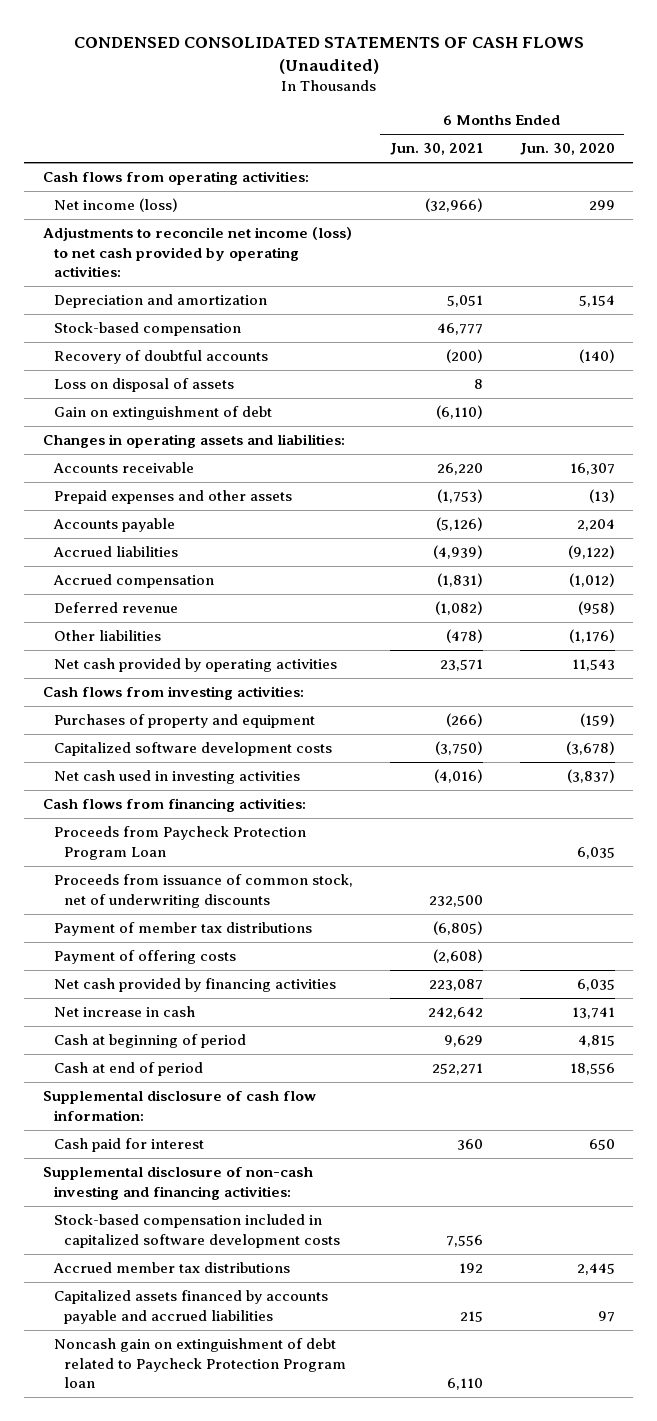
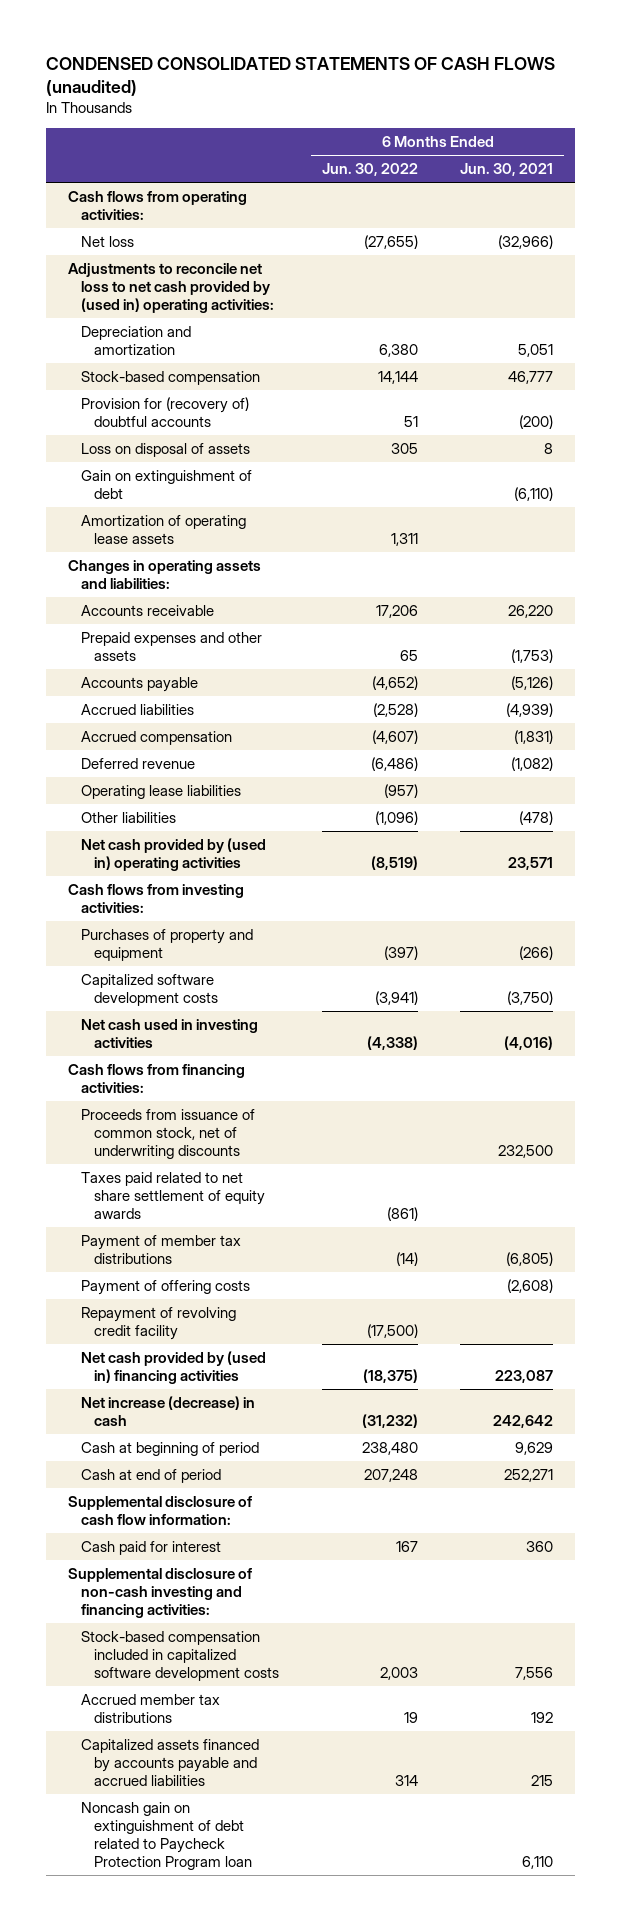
- CONDENSED CONSOLIDATED STATEMENTS OF CASH FLOWS (Unaudited)
+ CONDENSED CONSOLIDATED STATEMENTS OF CASH FLOWS (unaudited)
- | 6 Months Ended Jun. 30, 2021 | 6 Months Ended Jun. 30, 2020
+ | 6 Months Ended Jun. 30, 2022 | 6 Months Ended Jun. 30, 2021
- Net income (loss) | (32,966) | 299
- Adjustments to reconcile net income (loss) to net cash provided by operating activities:
+ Net loss | (27,655) | (32,966)
+ Adjustments to reconcile net loss to net cash provided by (used in) operating activities:
- Recovery of doubtful accounts | (200) | (140)
+ Provision for (recovery of) doubtful accounts | 51 | (200)
+ Amortization of operating lease assets | 1,311 |
+ Operating lease liabilities | (957) |
- Net cash provided by operating activities | 23,571 | 11,543
+ Net cash provided by (used in) operating activities | (8,519) | 23,571
- Proceeds from Paycheck Protection Program Loan | | 6,035
+ Taxes paid related to net share settlement of equity awards | (861) |
- Net cash provided by financing activities | 223,087 | 6,035
- Net increase in cash | 242,642 | 13,741
+ Repayment of revolving credit facility | (17,500) |
+ Net cash provided by (used in) financing activities | (18,375) | 223,087
+ Net increase (decrease) in cash | (31,232) | 242,642

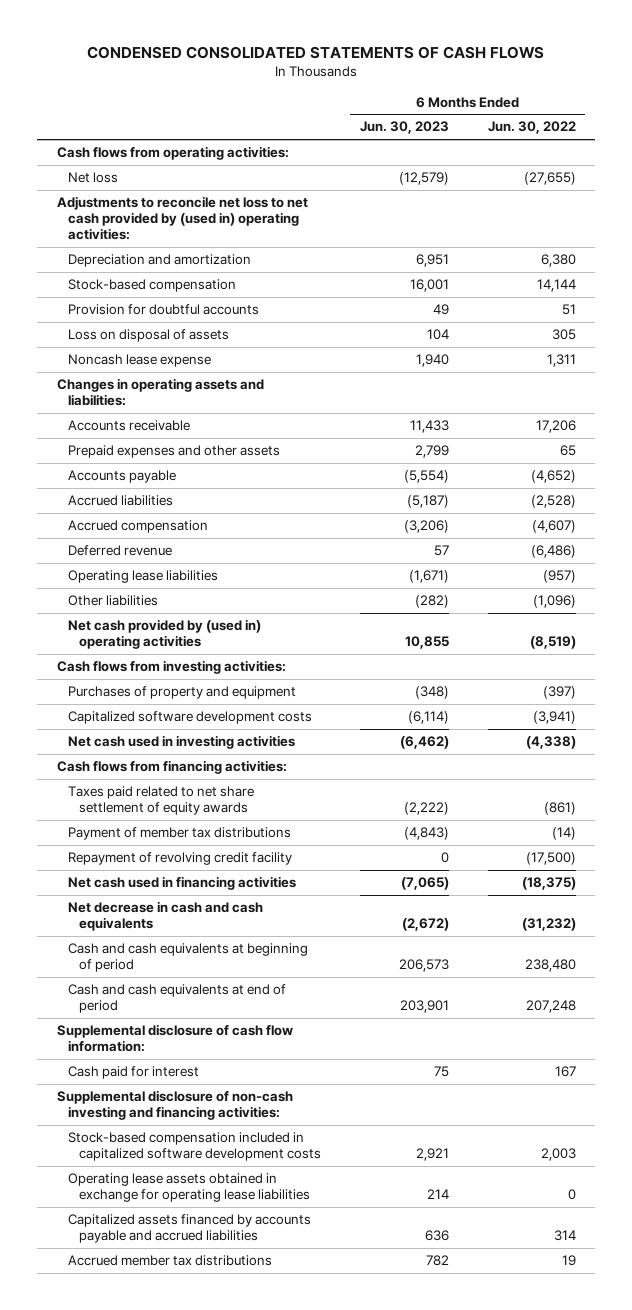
- CONDENSED CONSOLIDATED STATEMENTS OF CASH FLOWS (unaudited)
+ CONDENSED CONSOLIDATED STATEMENTS OF CASH FLOWS
- | 6 Months Ended Jun. 30, 2022 | 6 Months Ended Jun. 30, 2021
+ | 6 Months Ended Jun. 30, 2023 | 6 Months Ended Jun. 30, 2022
- Provision for (recovery of) doubtful accounts | 51 | (200)
+ Provision for doubtful accounts | 49 | 51
- Gain on extinguishment of debt | | (6,110)
- Amortization of operating lease assets | 1,311 |
+ Noncash lease expense | 1,940 | 1,311
- Proceeds from issuance of common stock, net of underwriting discounts | | 232,500
- Payment of offering costs | | (2,608)
- Net cash provided by (used in) financing activities | (18,375) | 223,087
- Net increase (decrease) in cash | (31,232) | 242,642
- Cash at beginning of period | 238,480 | 9,629
- Cash at end of period | 207,248 | 252,271
+ Net cash used in financing activities | (7,065) | (18,375)
+ Net decrease in cash and cash equivalents | (2,672) | (31,232)
+ Cash and cash equivalents at beginning of period | 206,573 | 238,480
+ Cash and cash equivalents at end of period | 203,901 | 207,248
+ Operating lease assets obtained in exchange for operating lease liabilities | 214 | 0
- Noncash gain on extinguishment of debt related to Paycheck Protection Program loan | | 6,110
moved down: Accrued member tax distributions | 782 | 19

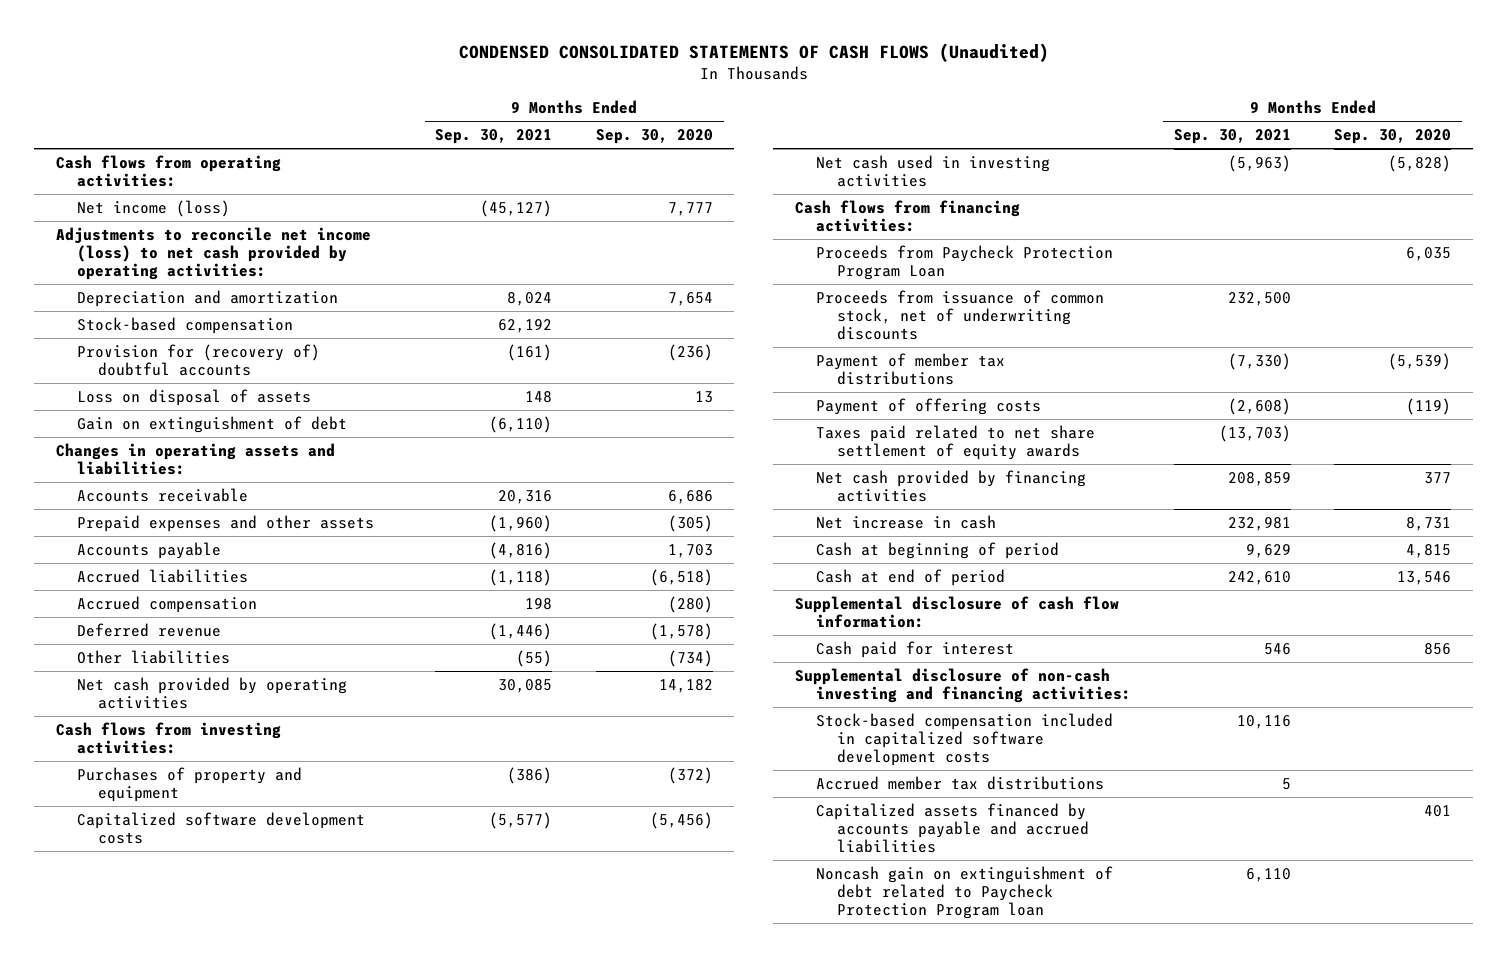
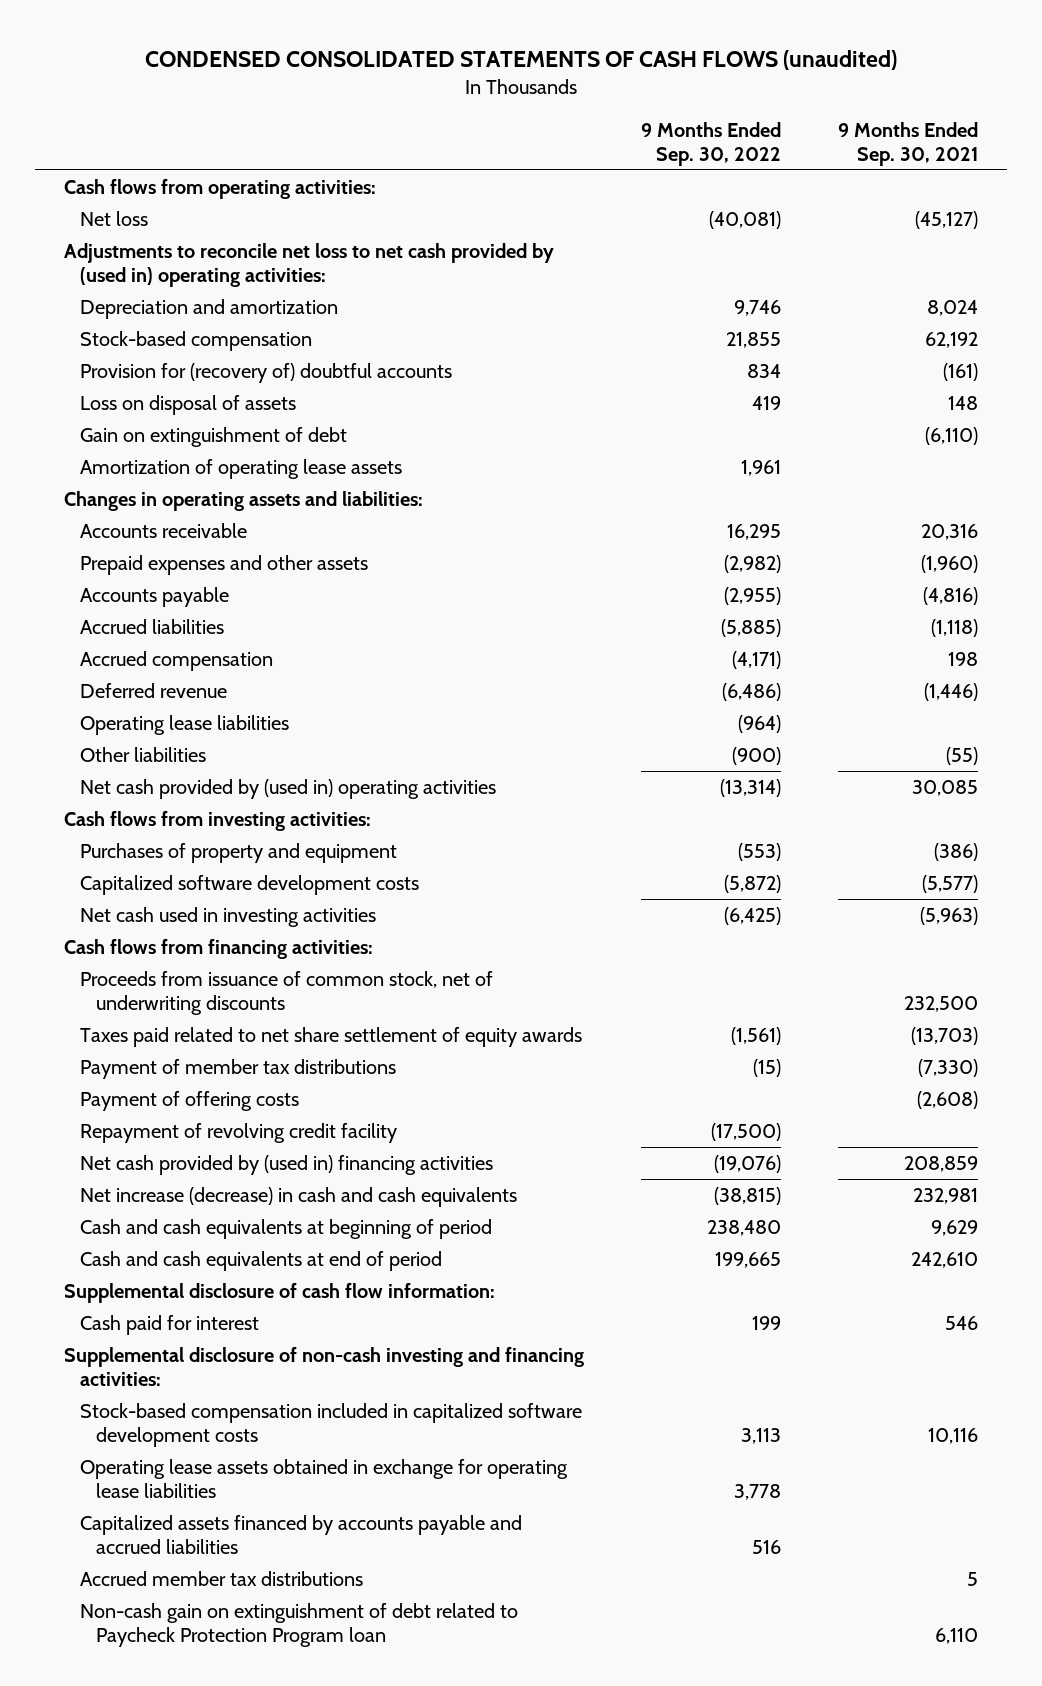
- CONDENSED CONSOLIDATED STATEMENTS OF CASH FLOWS (Unaudited)
+ CONDENSED CONSOLIDATED STATEMENTS OF CASH FLOWS (unaudited)
- | 9 Months Ended Sep. 30, 2021 | 9 Months Ended Sep. 30, 2020
+ | 9 Months Ended Sep. 30, 2022 | 9 Months Ended Sep. 30, 2021
- Net income (loss) | (45,127) | 7,777
- Adjustments to reconcile net income (loss) to net cash provided by operating activities:
+ Net loss | (40,081) | (45,127)
+ Adjustments to reconcile net loss to net cash provided by (used in) operating activities:
+ Amortization of operating lease assets | 1,961 |
+ Operating lease liabilities | (964) |
- Net cash provided by operating activities | 30,085 | 14,182
+ Net cash provided by (used in) operating activities | (13,314) | 30,085
- Proceeds from Paycheck Protection Program Loan | | 6,035
moved up: Taxes paid related to net share settlement of equity awards | (1,561) | (13,703)
- Net cash provided by financing activities | 208,859 | 377
- Net increase in cash | 232,981 | 8,731
- Cash at beginning of period | 9,629 | 4,815
- Cash at end of period | 242,610 | 13,546
+ Repayment of revolving credit facility | (17,500) |
+ Net cash provided by (used in) financing activities | (19,076) | 208,859
+ Net increase (decrease) in cash and cash equivalents | (38,815) | 232,981
+ Cash and cash equivalents at beginning of period | 238,480 | 9,629
+ Cash and cash equivalents at end of period | 199,665 | 242,610
+ Operating lease assets obtained in exchange for operating lease liabilities | 3,778 |
- Noncash gain on extinguishment of debt related to Paycheck Protection Program loan | 6,110 |
moved down: Accrued member tax distributions | | 5
+ Non-cash gain on extinguishment of debt related to Paycheck Protection Program loan | | 6,110

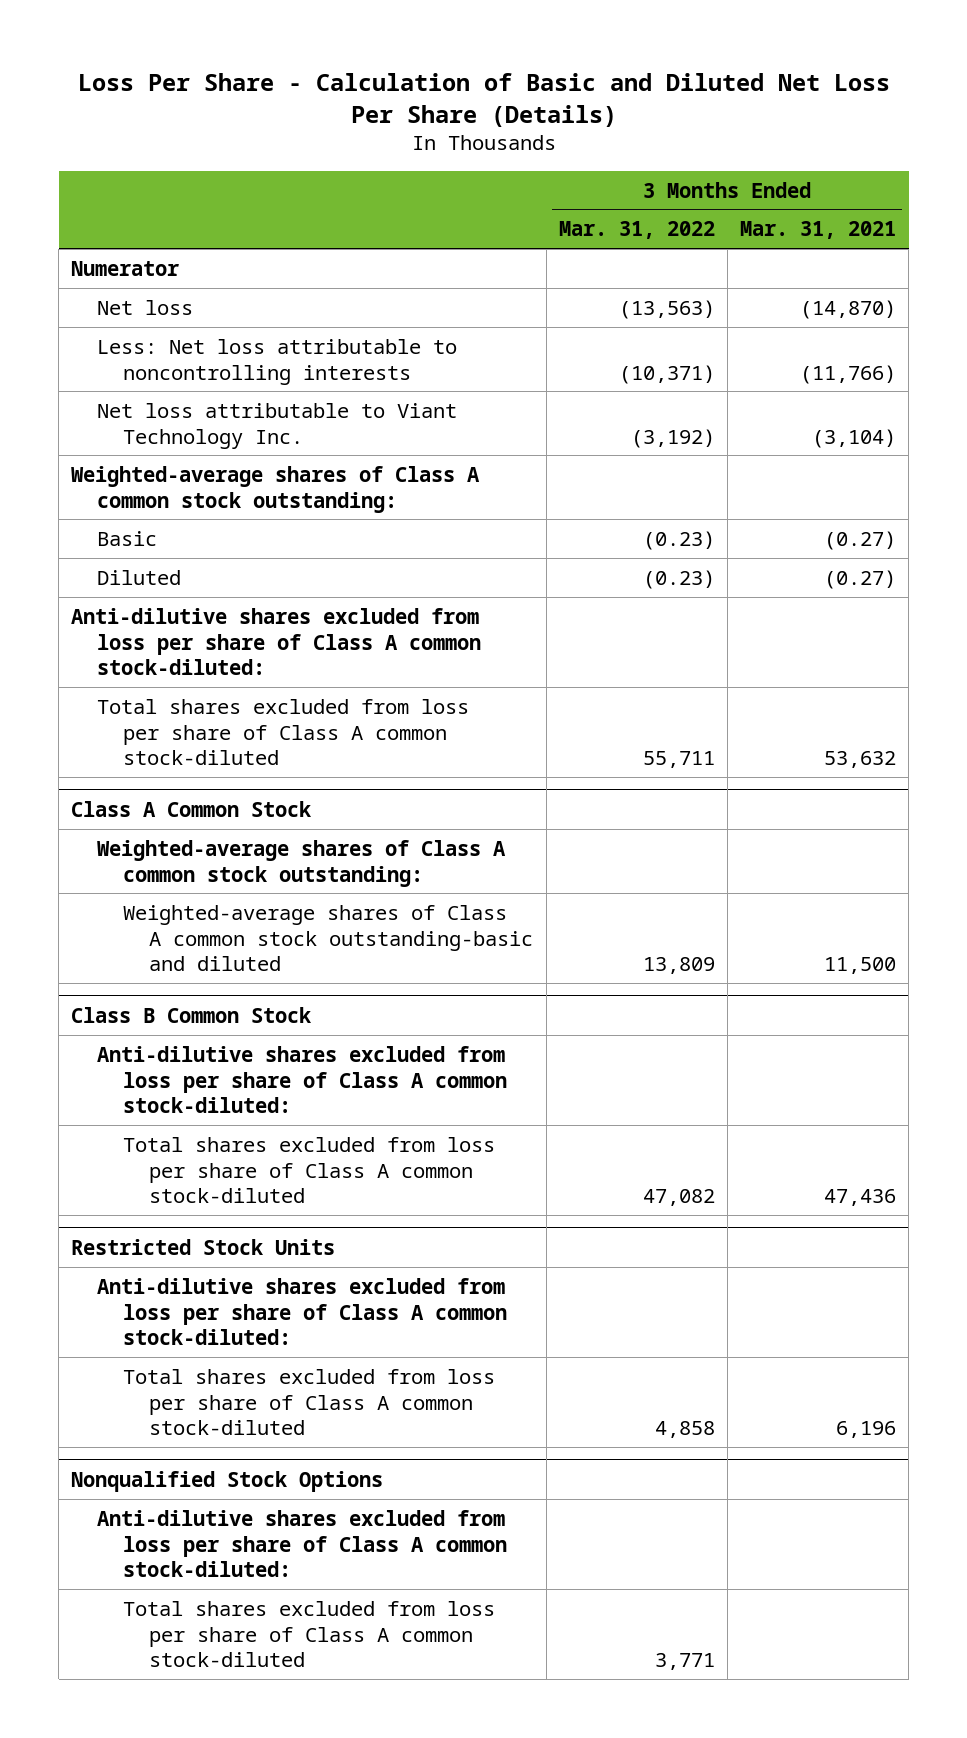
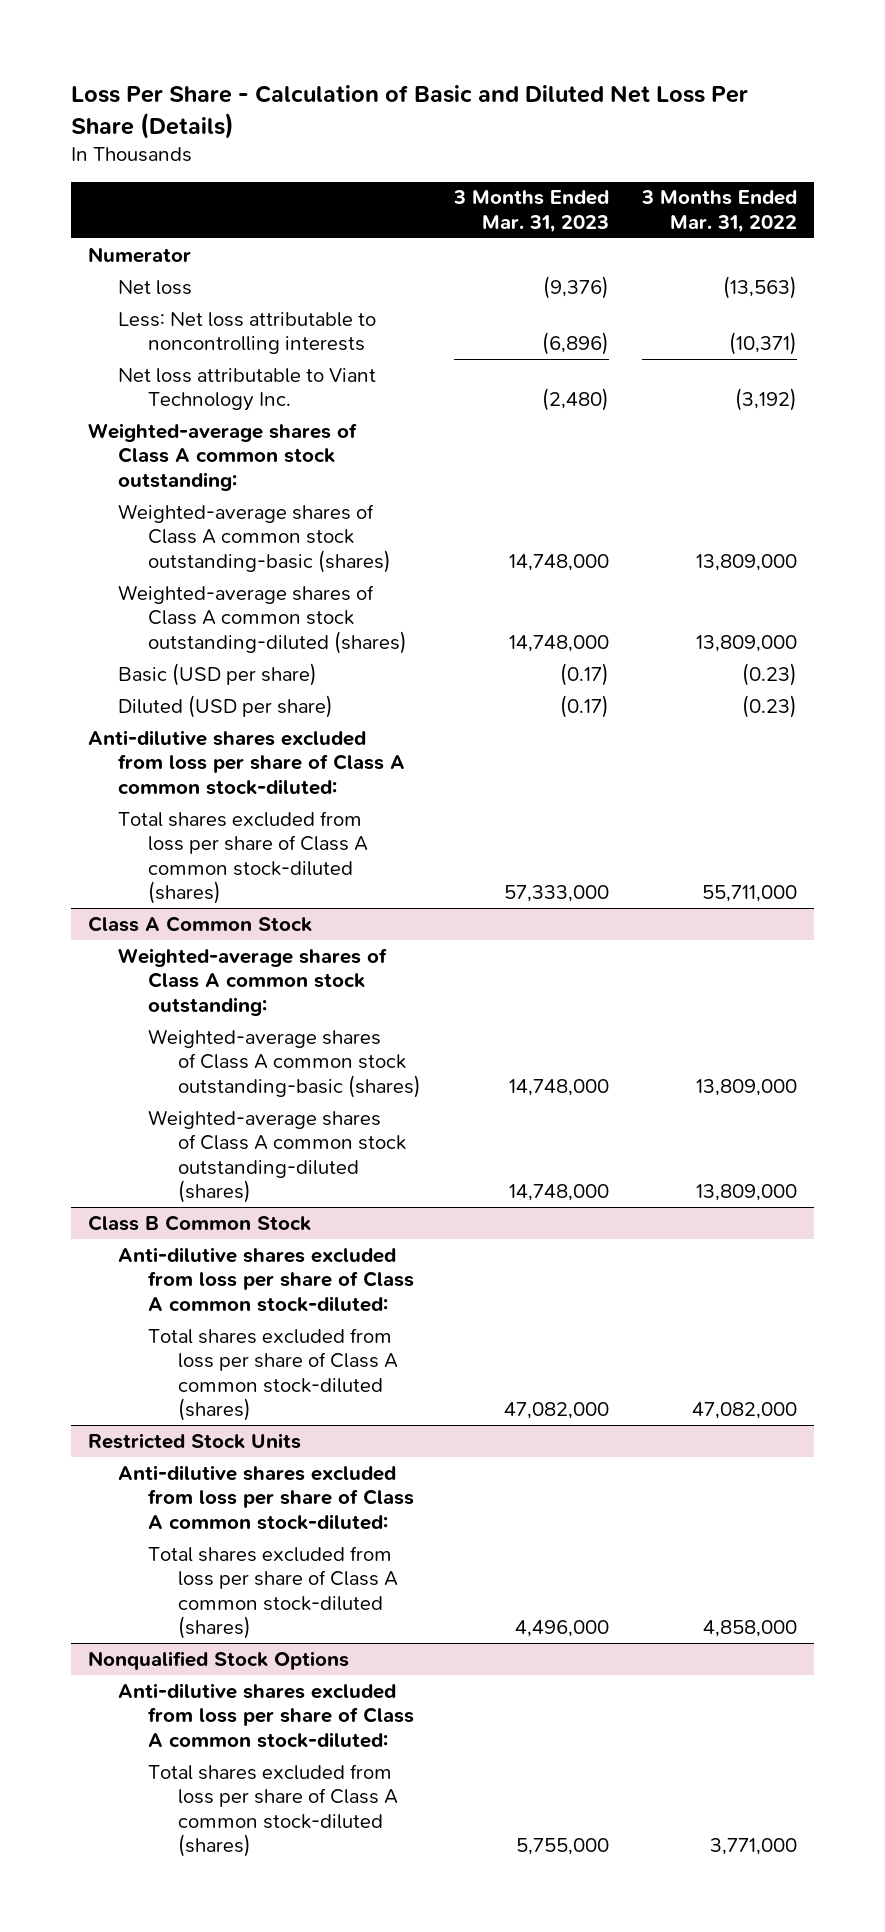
- | 3 Months Ended Mar. 31, 2022 | 3 Months Ended Mar. 31, 2021
+ | 3 Months Ended Mar. 31, 2023 | 3 Months Ended Mar. 31, 2022
- Basic | (0.23) | (0.27)
- Diluted | (0.23) | (0.27)
+ Weighted-average shares of Class A common stock outstanding-basic (shares) | 14,748,000 | 13,809,000
+ Weighted-average shares of Class A common stock outstanding-diluted (shares) | 14,748,000 | 13,809,000
+ Basic (USD per share) | (0.17) | (0.23)
+ Diluted (USD per share) | (0.17) | (0.23)
- Total shares excluded from loss per share of Class A common stock-diluted | 55,711 | 53,632
+ Total shares excluded from loss per share of Class A common stock-diluted (shares) | 57,333,000 | 55,711,000
@ Class A Common Stock
- Weighted-average shares of Class A common stock outstanding-basic and diluted | 13,809 | 11,500
+ Weighted-average shares of Class A common stock outstanding-basic (shares) | 14,748,000 | 13,809,000
+ Weighted-average shares of Class A common stock outstanding-diluted (shares) | 14,748,000 | 13,809,000
@ Class B Common Stock
- Total shares excluded from loss per share of Class A common stock-diluted | 47,082 | 47,436
+ Total shares excluded from loss per share of Class A common stock-diluted (shares) | 47,082,000 | 47,082,000
@ Restricted Stock Units
- Total shares excluded from loss per share of Class A common stock-diluted | 4,858 | 6,196
+ Total shares excluded from loss per share of Class A common stock-diluted (shares) | 4,496,000 | 4,858,000
@ Nonqualified Stock Options
- Total shares excluded from loss per share of Class A common stock-diluted | 3,771 |
+ Total shares excluded from loss per share of Class A common stock-diluted (shares) | 5,755,000 | 3,771,000

